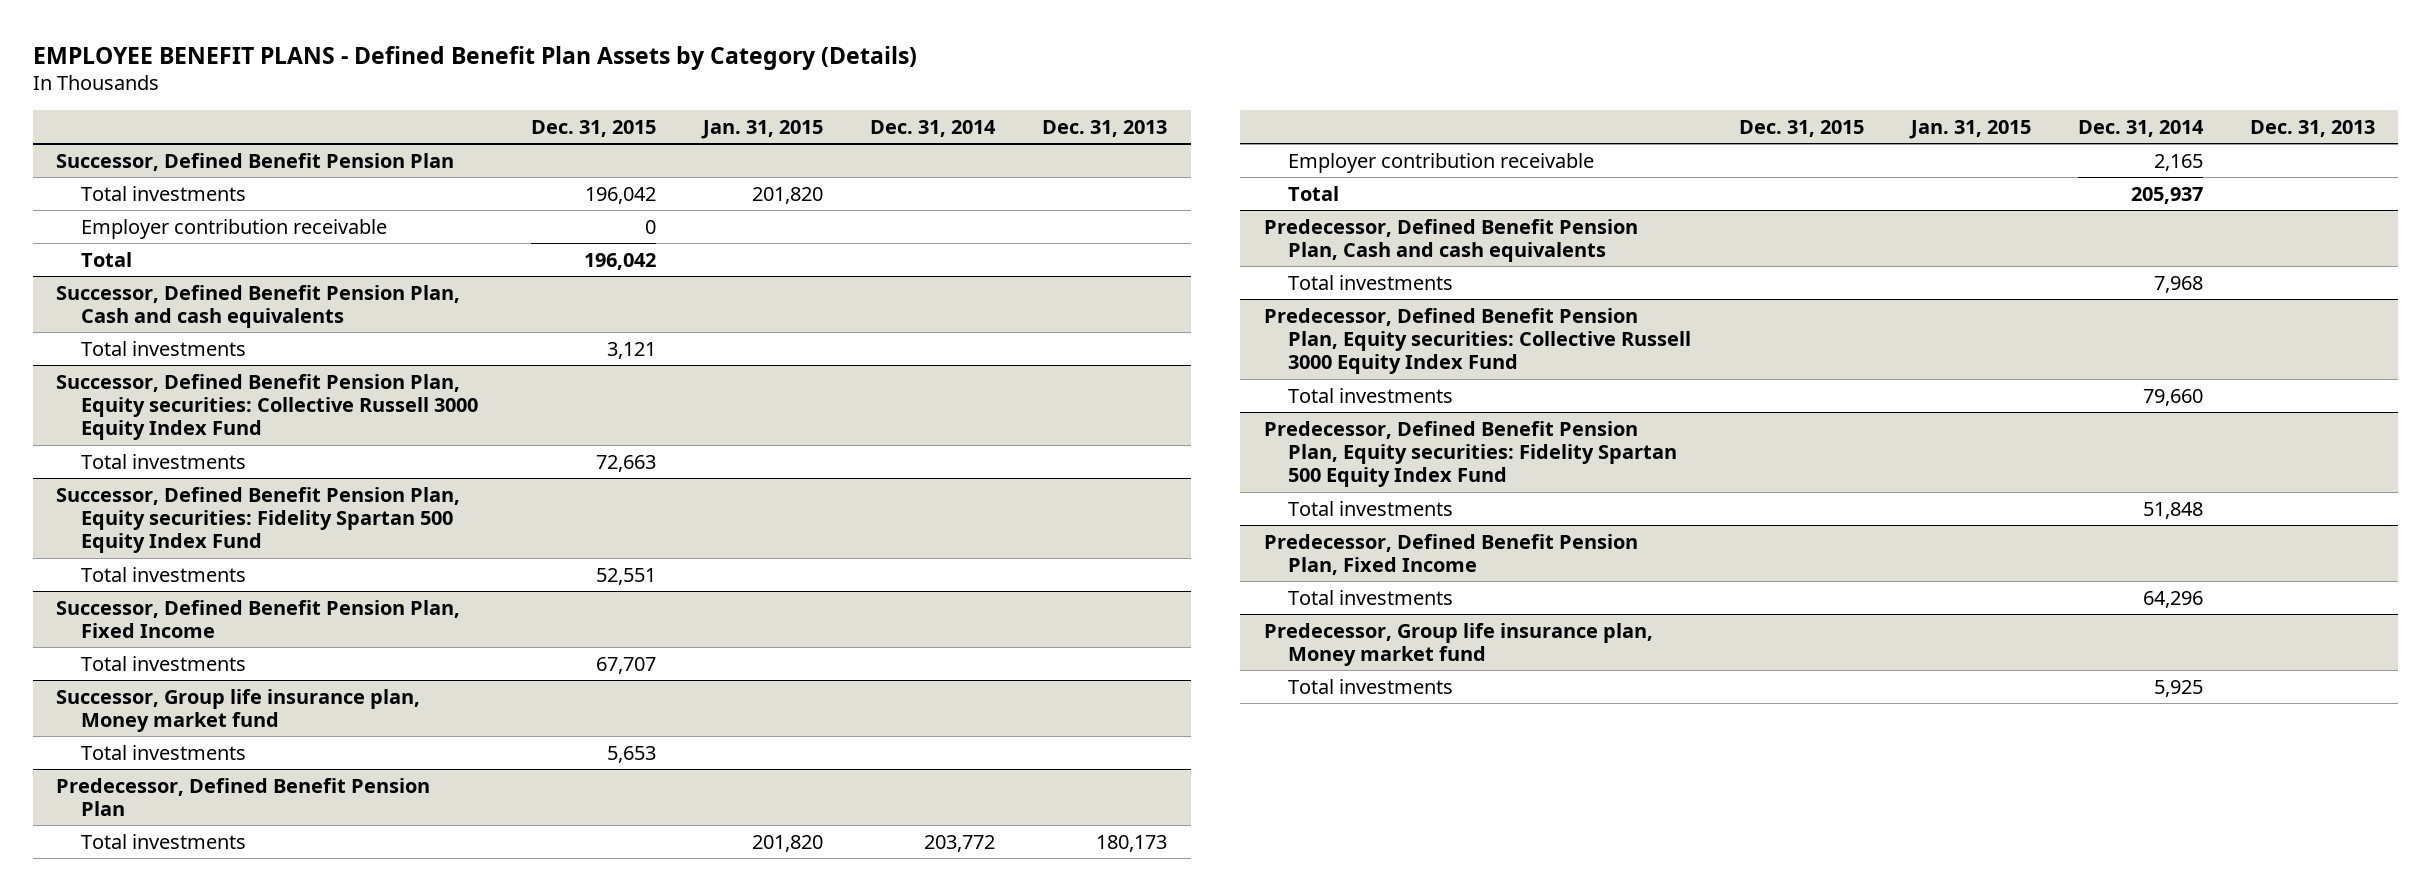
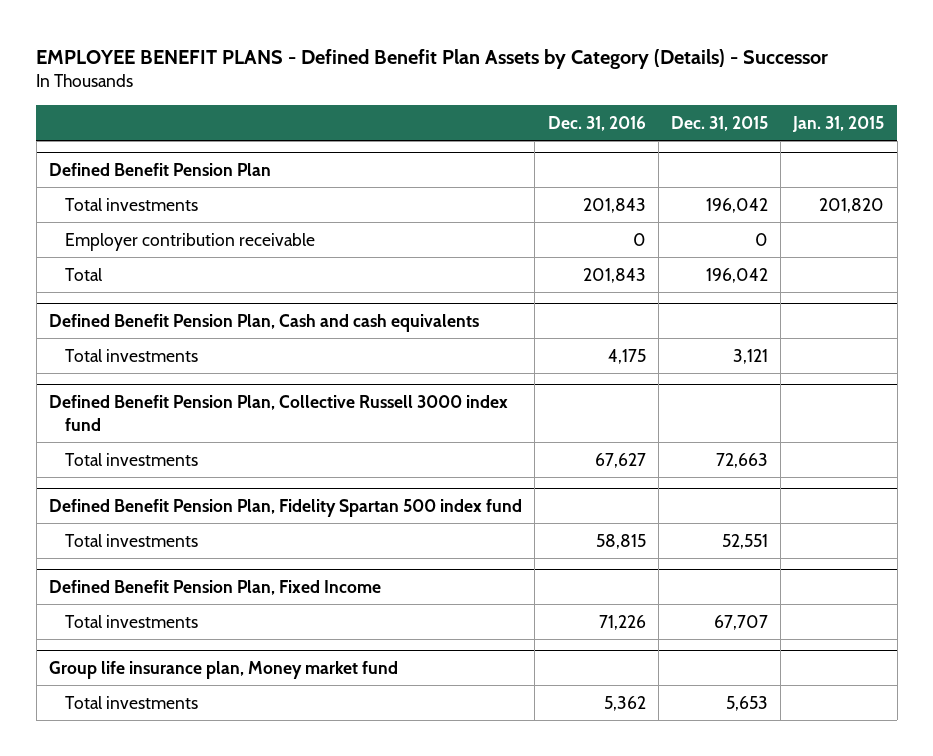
- EMPLOYEE BENEFIT PLANS - Defined Benefit Plan Assets by Category (Details)
+ EMPLOYEE BENEFIT PLANS - Defined Benefit Plan Assets by Category (Details) - Successor
- | Dec. 31, 2015 | Jan. 31, 2015 | Dec. 31, 2014 | Dec. 31, 2013
+ | Dec. 31, 2016 | Dec. 31, 2015 | Jan. 31, 2015
- Successor, Defined Benefit Pension Plan
+ Defined Benefit Pension Plan
- Successor, Defined Benefit Pension Plan, Cash and cash equivalents
+ Defined Benefit Pension Plan, Cash and cash equivalents
- Successor, Defined Benefit Pension Plan, Equity securities: Collective Russell 3000 Equity Index Fund
+ Defined Benefit Pension Plan, Collective Russell 3000 index fund
- Successor, Defined Benefit Pension Plan, Equity securities: Fidelity Spartan 500 Equity Index Fund
+ Defined Benefit Pension Plan, Fidelity Spartan 500 index fund
- Successor, Defined Benefit Pension Plan, Fixed Income
+ Defined Benefit Pension Plan, Fixed Income
- Successor, Group life insurance plan, Money market fund
+ Group life insurance plan, Money market fund
- Predecessor, Defined Benefit Pension Plan
- Total investments | | 201,820 | 203,772 | 180,173
- Employer contribution receivable | | | 2,165 |
- Total | | | 205,937 |
- Predecessor, Defined Benefit Pension Plan, Cash and cash equivalents
- Total investments | | | 7,968 |
- Predecessor, Defined Benefit Pension Plan, Equity securities: Collective Russell 3000 Equity Index Fund
- Total investments | | | 79,660 |
- Predecessor, Defined Benefit Pension Plan, Equity securities: Fidelity Spartan 500 Equity Index Fund
- Total investments | | | 51,848 |
- Predecessor, Defined Benefit Pension Plan, Fixed Income
- Total investments | | | 64,296 |
- Predecessor, Group life insurance plan, Money market fund
- Total investments | | | 5,925 |

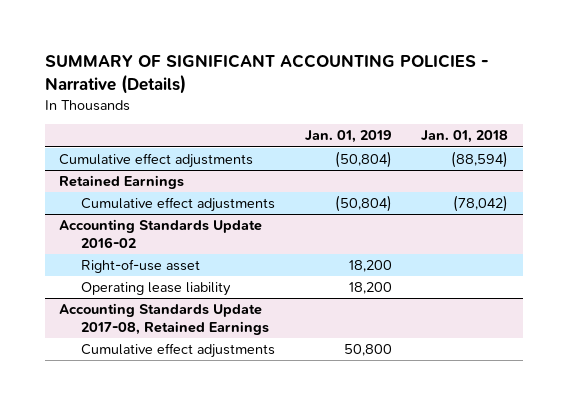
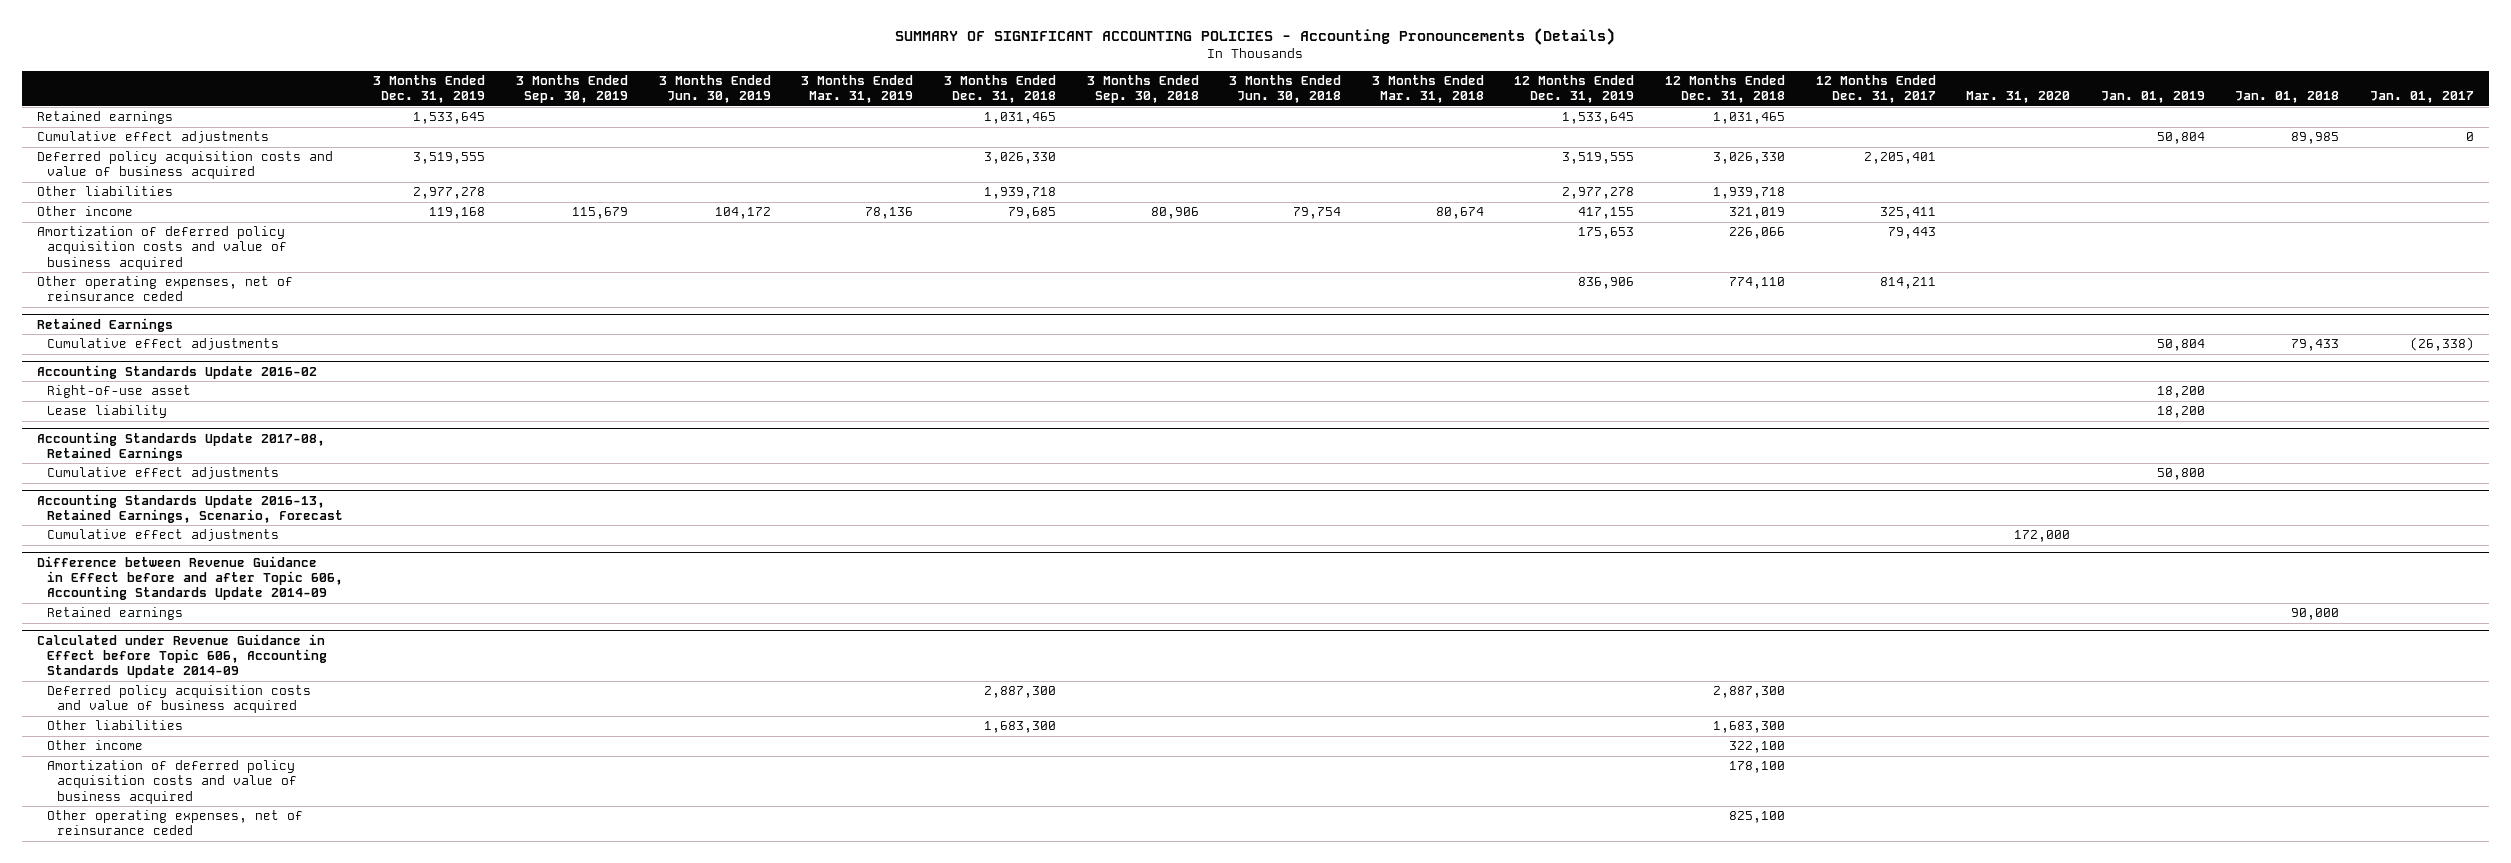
- SUMMARY OF SIGNIFICANT ACCOUNTING POLICIES - Narrative (Details)
+ SUMMARY OF SIGNIFICANT ACCOUNTING POLICIES - Accounting Pronouncements (Details)
- | Jan. 01, 2019 | Jan. 01, 2018
+ | 3 Months Ended Dec. 31, 2019 | 3 Months Ended Sep. 30, 2019 | 3 Months Ended Jun. 30, 2019 | 3 Months Ended Mar. 31, 2019 | 3 Months Ended Dec. 31, 2018 | 3 Months Ended Sep. 30, 2018 | 3 Months Ended Jun. 30, 2018 | 3 Months Ended Mar. 31, 2018 | 12 Months Ended Dec. 31, 2019 | 12 Months Ended Dec. 31, 2018 | 12 Months Ended Dec. 31, 2017 | Mar. 31, 2020 | Jan. 01, 2019 | Jan. 01, 2018 | Jan. 01, 2017
- Cumulative effect adjustments | (50,804) | (88,594)
+ Retained earnings | 1,533,645 | | | | 1,031,465 | | | | 1,533,645 | 1,031,465 | | | | |
+ Cumulative effect adjustments | | | | | | | | | | | | | 50,804 | 89,985 | 0
+ Deferred policy acquisition costs and value of business acquired | 3,519,555 | | | | 3,026,330 | | | | 3,519,555 | 3,026,330 | 2,205,401 | | | |
+ Other liabilities | 2,977,278 | | | | 1,939,718 | | | | 2,977,278 | 1,939,718 | | | | |
+ Other income | 119,168 | 115,679 | 104,172 | 78,136 | 79,685 | 80,906 | 79,754 | 80,674 | 417,155 | 321,019 | 325,411 | | | |
+ Amortization of deferred policy acquisition costs and value of business acquired | | | | | | | | | 175,653 | 226,066 | 79,443 | | | |
+ Other operating expenses, net of reinsurance ceded | | | | | | | | | 836,906 | 774,110 | 814,211 | | | |
@ Retained Earnings
- Cumulative effect adjustments | (50,804) | (78,042)
+ Cumulative effect adjustments | | | | | | | | | | | | | 50,804 | 79,433 | (26,338)
@ Accounting Standards Update 2016-02
- Operating lease liability | 18,200 |
+ Lease liability | | | | | | | | | | | | | 18,200 | |
+ Accounting Standards Update 2016-13, Retained Earnings, Scenario, Forecast
+ Cumulative effect adjustments | | | | | | | | | | | | 172,000 | | |
+ Difference between Revenue Guidance in Effect before and after Topic 606, Accounting Standards Update 2014-09
+ Retained earnings | | | | | | | | | | | | | | 90,000 |
+ Calculated under Revenue Guidance in Effect before Topic 606, Accounting Standards Update 2014-09
+ Deferred policy acquisition costs and value of business acquired | | | | | 2,887,300 | | | | | 2,887,300 | | | | |
+ Other liabilities | | | | | 1,683,300 | | | | | 1,683,300 | | | | |
+ Other income | | | | | | | | | | 322,100 | | | | |
+ Amortization of deferred policy acquisition costs and value of business acquired | | | | | | | | | | 178,100 | | | | |
+ Other operating expenses, net of reinsurance ceded | | | | | | | | | | 825,100 | | | | |

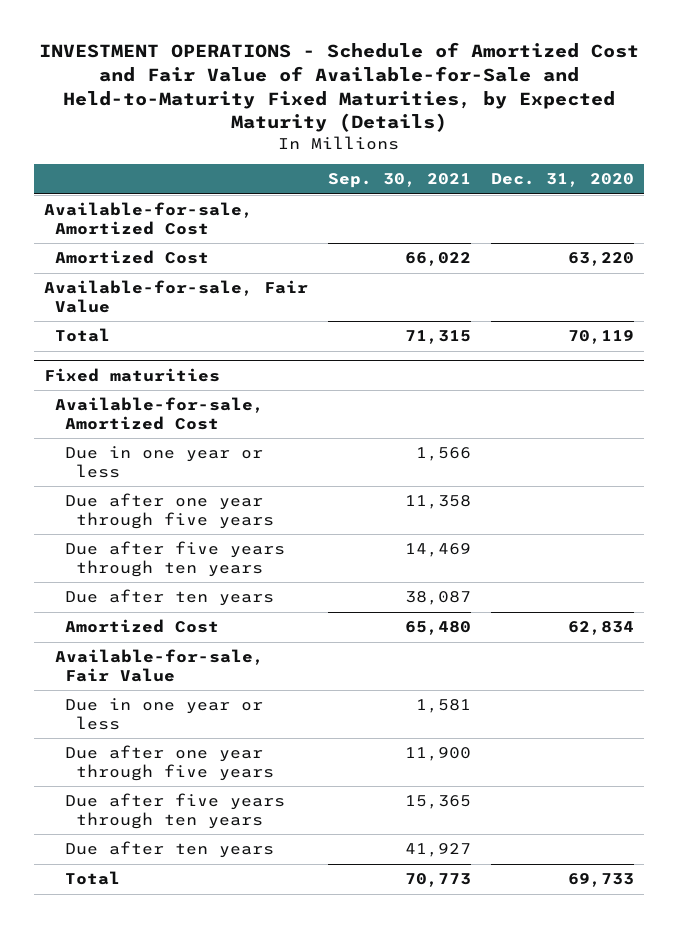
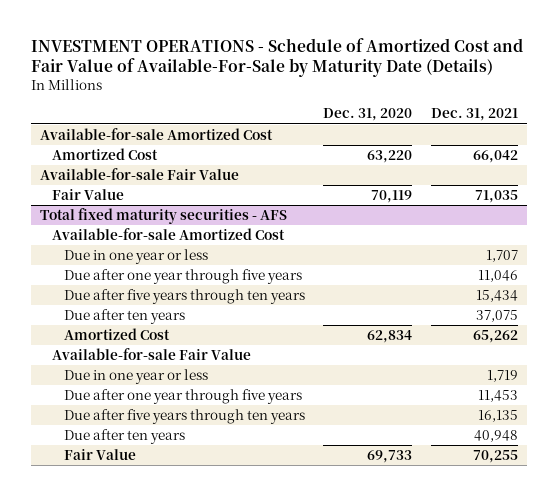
- INVESTMENT OPERATIONS - Schedule of Amortized Cost and Fair Value of Available-for-Sale and Held-to-Maturity Fixed Maturities, by Expected Maturity (Details)
+ INVESTMENT OPERATIONS - Schedule of Amortized Cost and Fair Value of Available-For-Sale by Maturity Date (Details)
- | Sep. 30, 2021 | Dec. 31, 2020
+ | Dec. 31, 2020 | Dec. 31, 2021
- Available-for-sale, Amortized Cost
+ Available-for-sale Amortized Cost
- Available-for-sale, Fair Value
- Total | 71,315 | 70,119
- Fixed maturities
- Available-for-sale, Amortized Cost
+ Available-for-sale Fair Value
+ Fair Value | 70,119 | 71,035
+ Total fixed maturity securities - AFS
+ Available-for-sale Amortized Cost
- Available-for-sale, Fair Value
+ Available-for-sale Fair Value
- Total | 70,773 | 69,733
+ Fair Value | 69,733 | 70,255

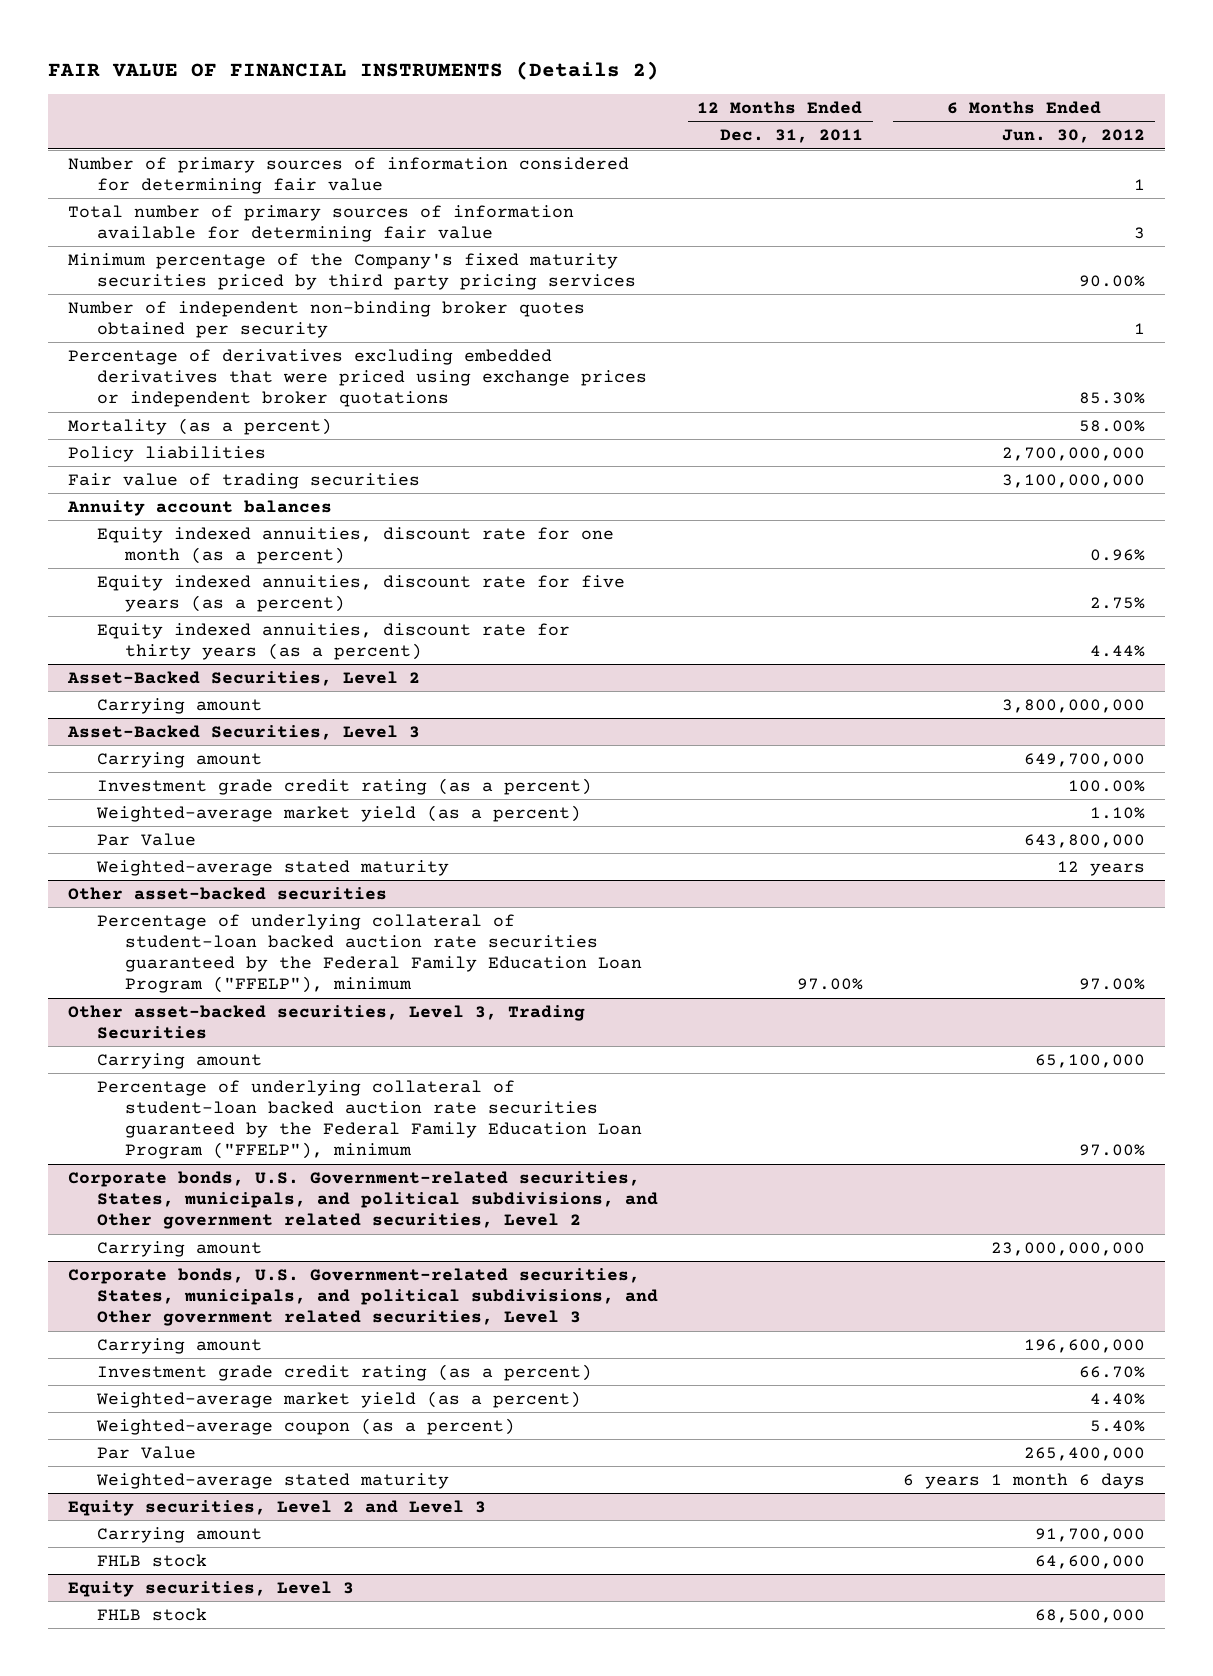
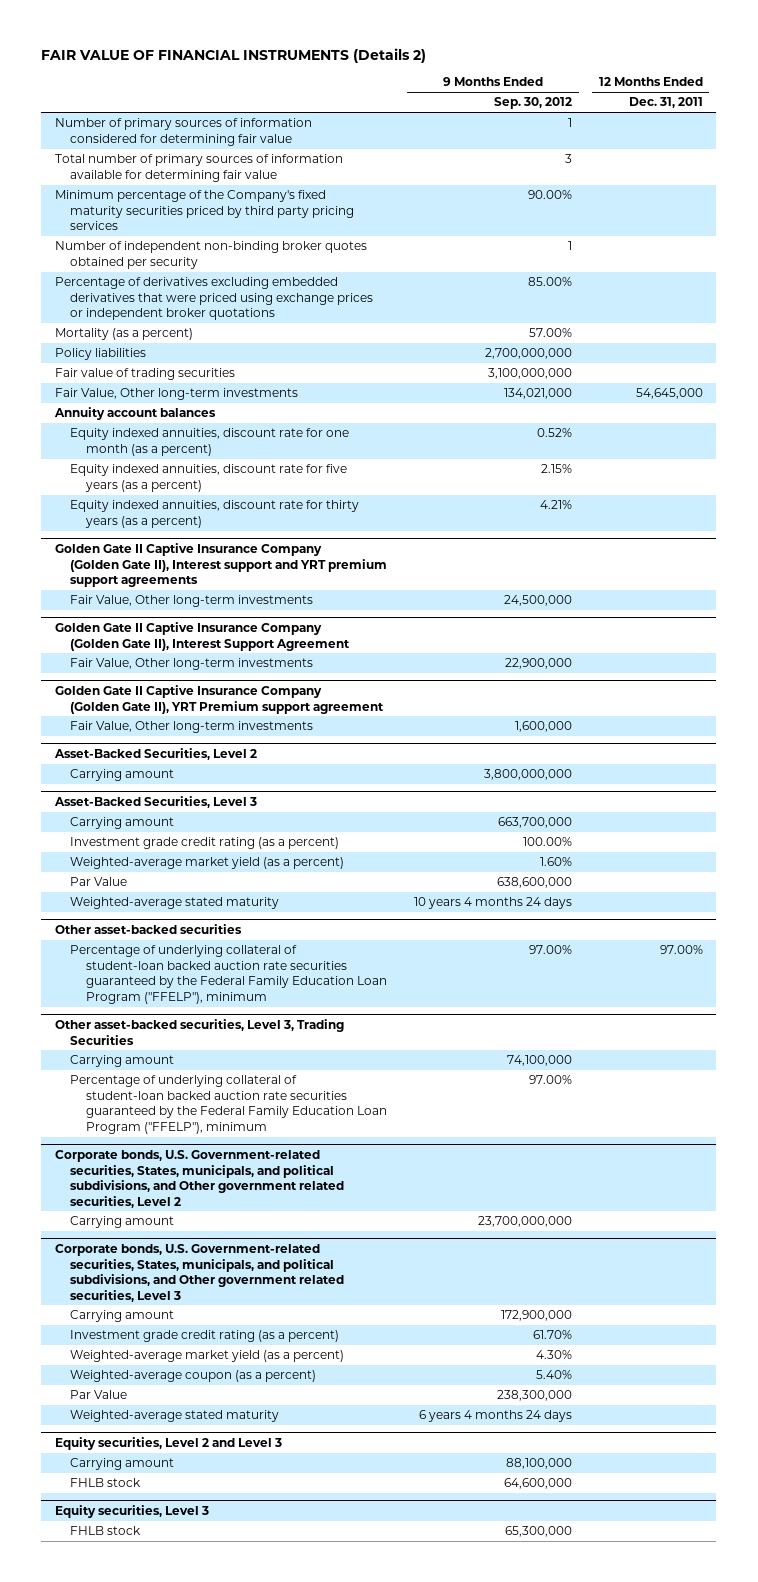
- | 12 Months Ended Dec. 31, 2011 | 6 Months Ended Jun. 30, 2012
+ | 9 Months Ended Sep. 30, 2012 | 12 Months Ended Dec. 31, 2011
+ Fair Value, Other long-term investments | 134,021,000 | 54,645,000
+ Golden Gate II Captive Insurance Company (Golden Gate II), Interest support and YRT premium support agreements
+ Fair Value, Other long-term investments | 24,500,000 |
+ Golden Gate II Captive Insurance Company (Golden Gate II), Interest Support Agreement
+ Fair Value, Other long-term investments | 22,900,000 |
+ Golden Gate II Captive Insurance Company (Golden Gate II), YRT Premium support agreement
+ Fair Value, Other long-term investments | 1,600,000 |

